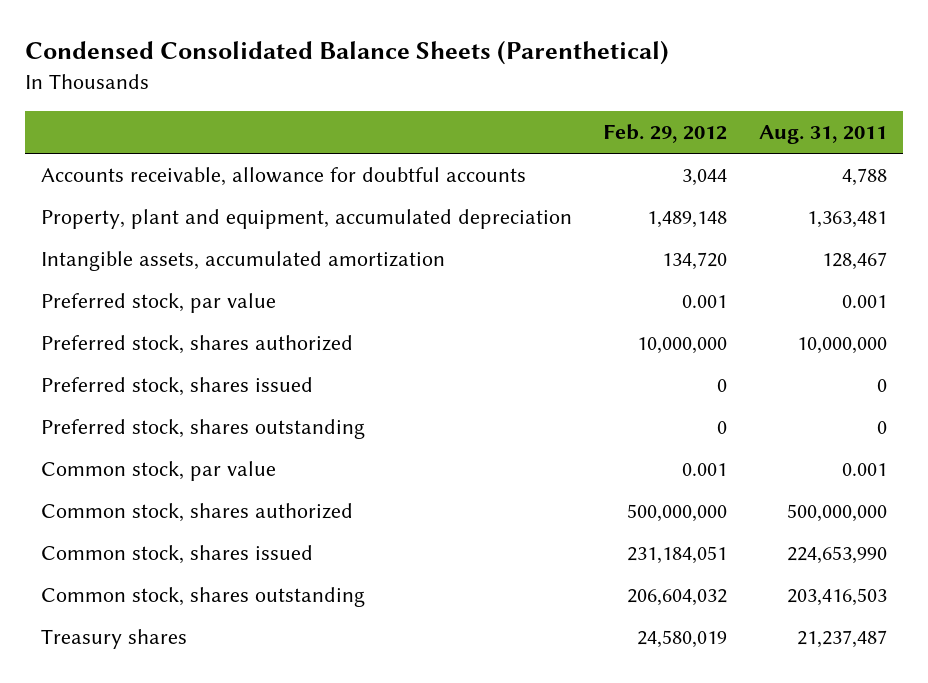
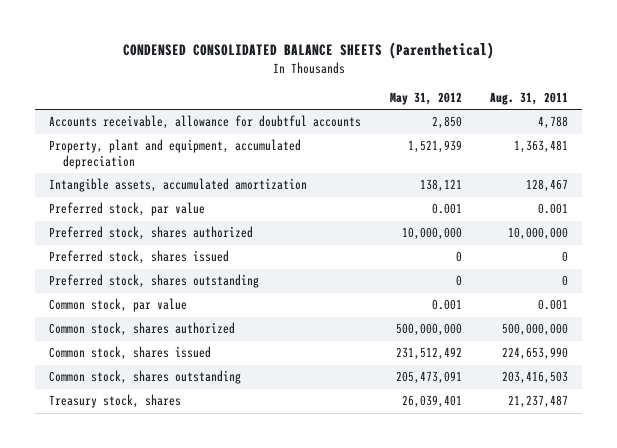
- Condensed Consolidated Balance Sheets (Parenthetical)
+ CONDENSED CONSOLIDATED BALANCE SHEETS (Parenthetical)
- | Feb. 29, 2012 | Aug. 31, 2011
+ | May 31, 2012 | Aug. 31, 2011
- Treasury shares | 24,580,019 | 21,237,487
+ Treasury stock, shares | 26,039,401 | 21,237,487

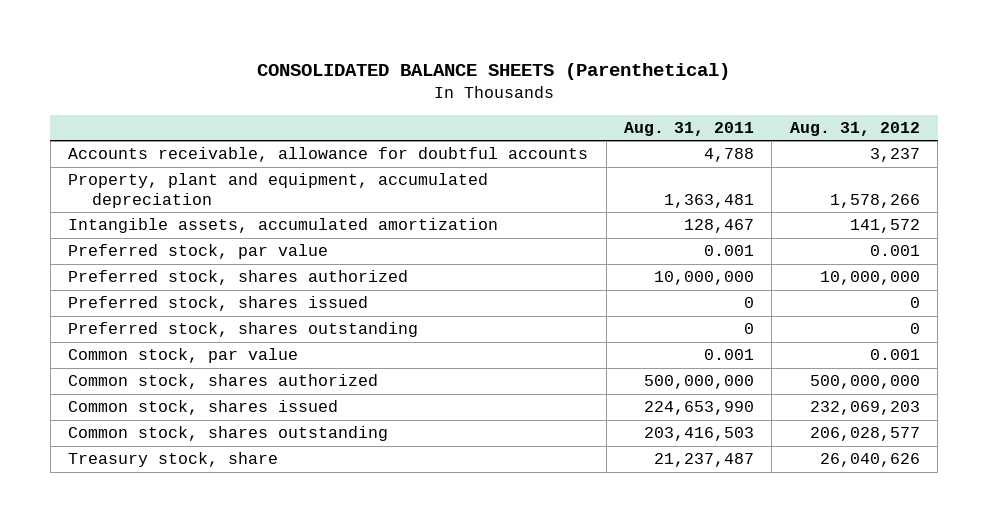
- CONDENSED CONSOLIDATED BALANCE SHEETS (Parenthetical)
+ CONSOLIDATED BALANCE SHEETS (Parenthetical)
- | May 31, 2012 | Aug. 31, 2011
+ | Aug. 31, 2011 | Aug. 31, 2012
- Treasury stock, shares | 26,039,401 | 21,237,487
+ Treasury stock, share | 21,237,487 | 26,040,626

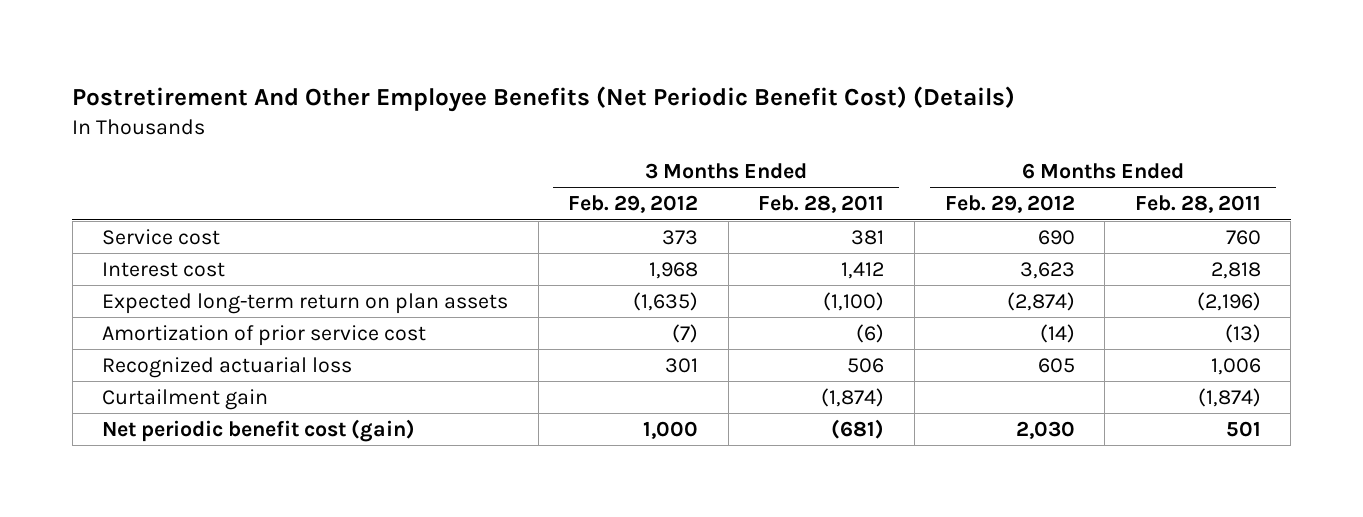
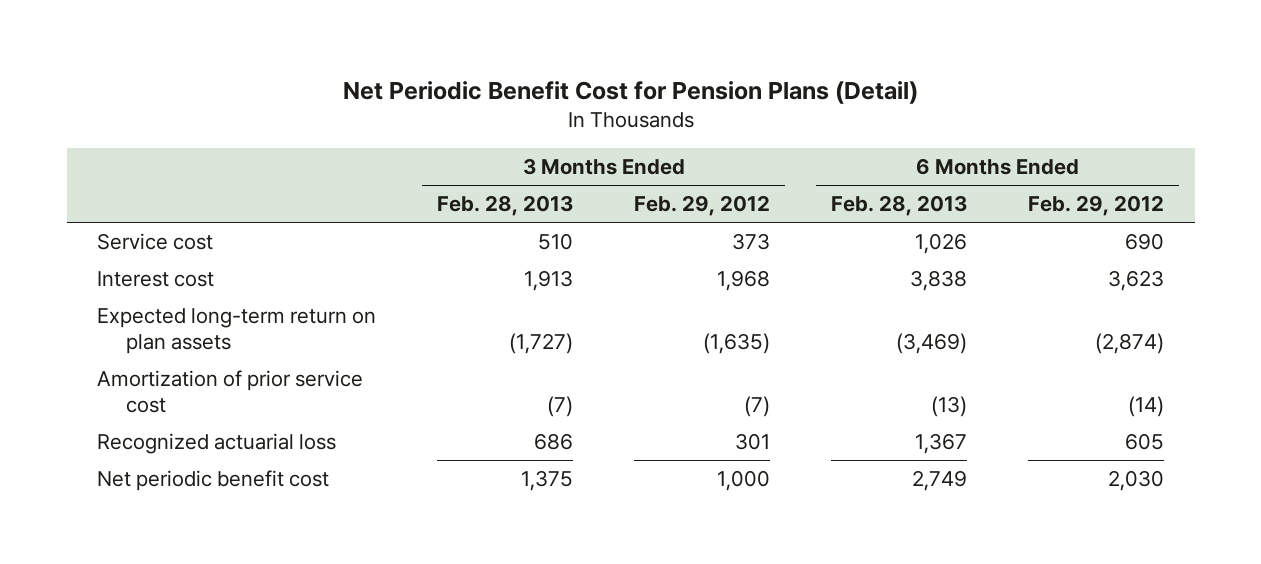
- Postretirement And Other Employee Benefits (Net Periodic Benefit Cost) (Details)
+ Net Periodic Benefit Cost for Pension Plans (Detail)
- | 3 Months Ended Feb. 29, 2012 | 3 Months Ended Feb. 28, 2011 | 6 Months Ended Feb. 29, 2012 | 6 Months Ended Feb. 28, 2011
+ | 3 Months Ended Feb. 28, 2013 | 3 Months Ended Feb. 29, 2012 | 6 Months Ended Feb. 28, 2013 | 6 Months Ended Feb. 29, 2012
- Curtailment gain | | (1,874) | | (1,874)
- Net periodic benefit cost (gain) | 1,000 | (681) | 2,030 | 501
+ Net periodic benefit cost | 1,375 | 1,000 | 2,749 | 2,030

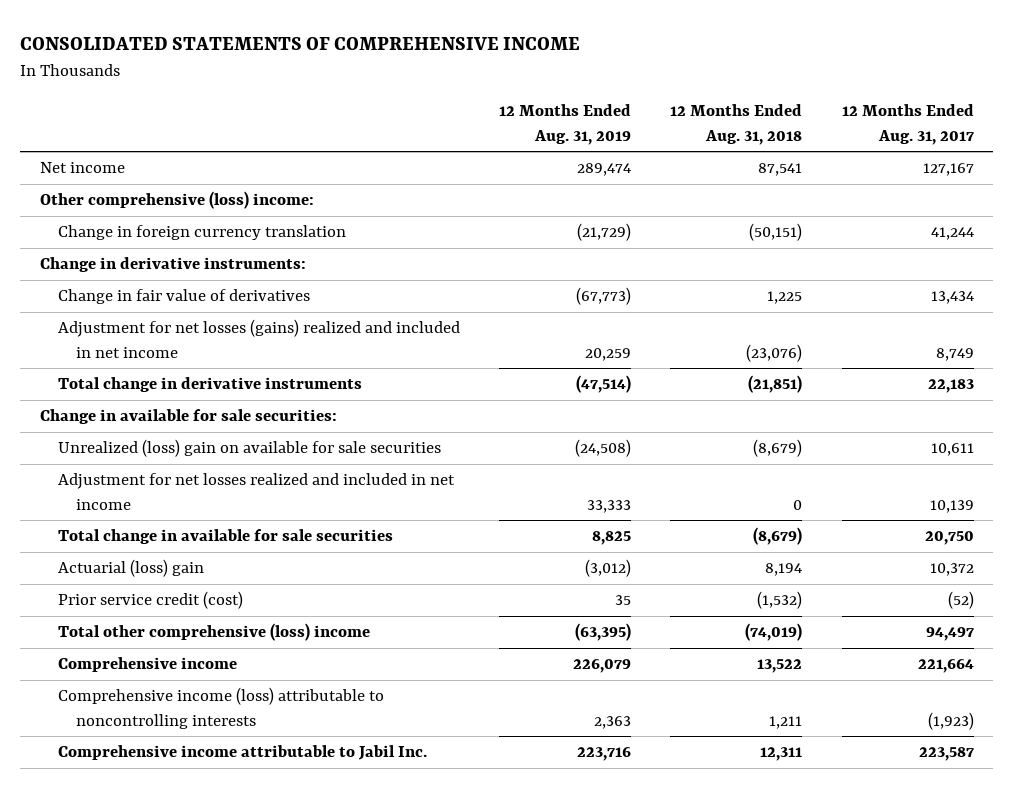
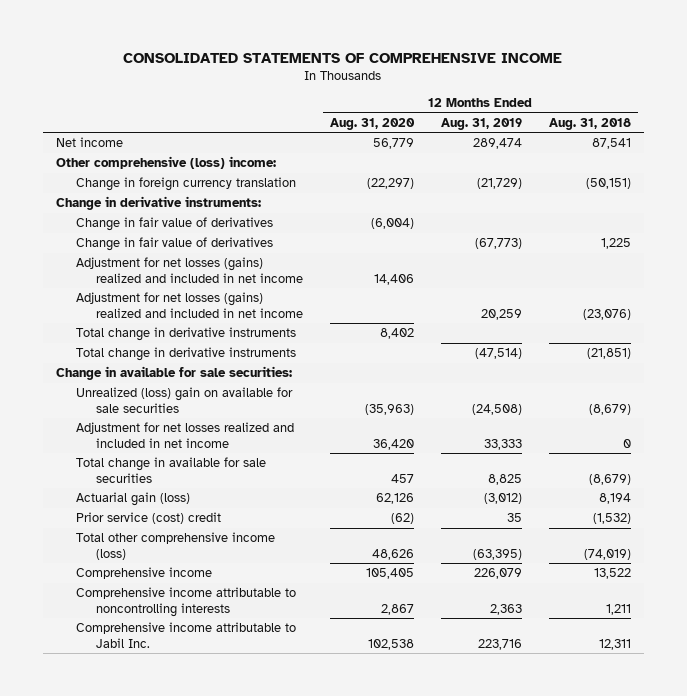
- | 12 Months Ended Aug. 31, 2019 | 12 Months Ended Aug. 31, 2018 | 12 Months Ended Aug. 31, 2017
+ | 12 Months Ended Aug. 31, 2020 | 12 Months Ended Aug. 31, 2019 | 12 Months Ended Aug. 31, 2018
+ Change in fair value of derivatives | (6,004) | |
+ Adjustment for net losses (gains) realized and included in net income | 14,406 | |
+ Total change in derivative instruments | 8,402 | |
- Actuarial (loss) gain | (3,012) | 8,194 | 10,372
- Prior service credit (cost) | 35 | (1,532) | (52)
- Total other comprehensive (loss) income | (63,395) | (74,019) | 94,497
+ Actuarial gain (loss) | 62,126 | (3,012) | 8,194
+ Prior service (cost) credit | (62) | 35 | (1,532)
+ Total other comprehensive income (loss) | 48,626 | (63,395) | (74,019)
- Comprehensive income (loss) attributable to noncontrolling interests | 2,363 | 1,211 | (1,923)
+ Comprehensive income attributable to noncontrolling interests | 2,867 | 2,363 | 1,211

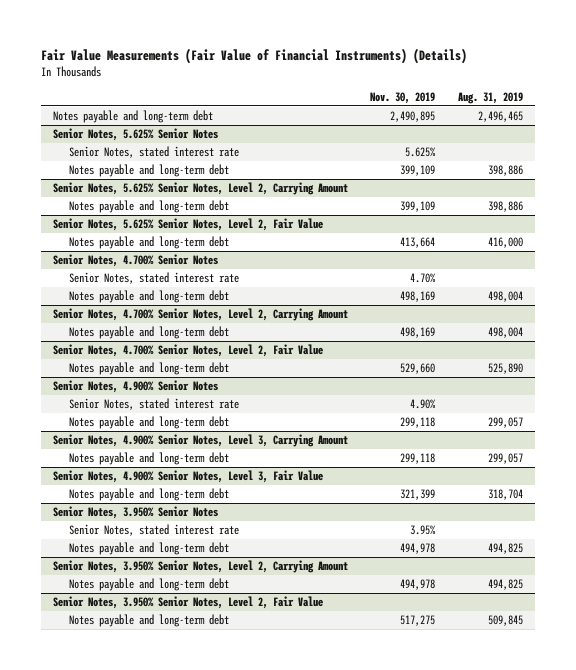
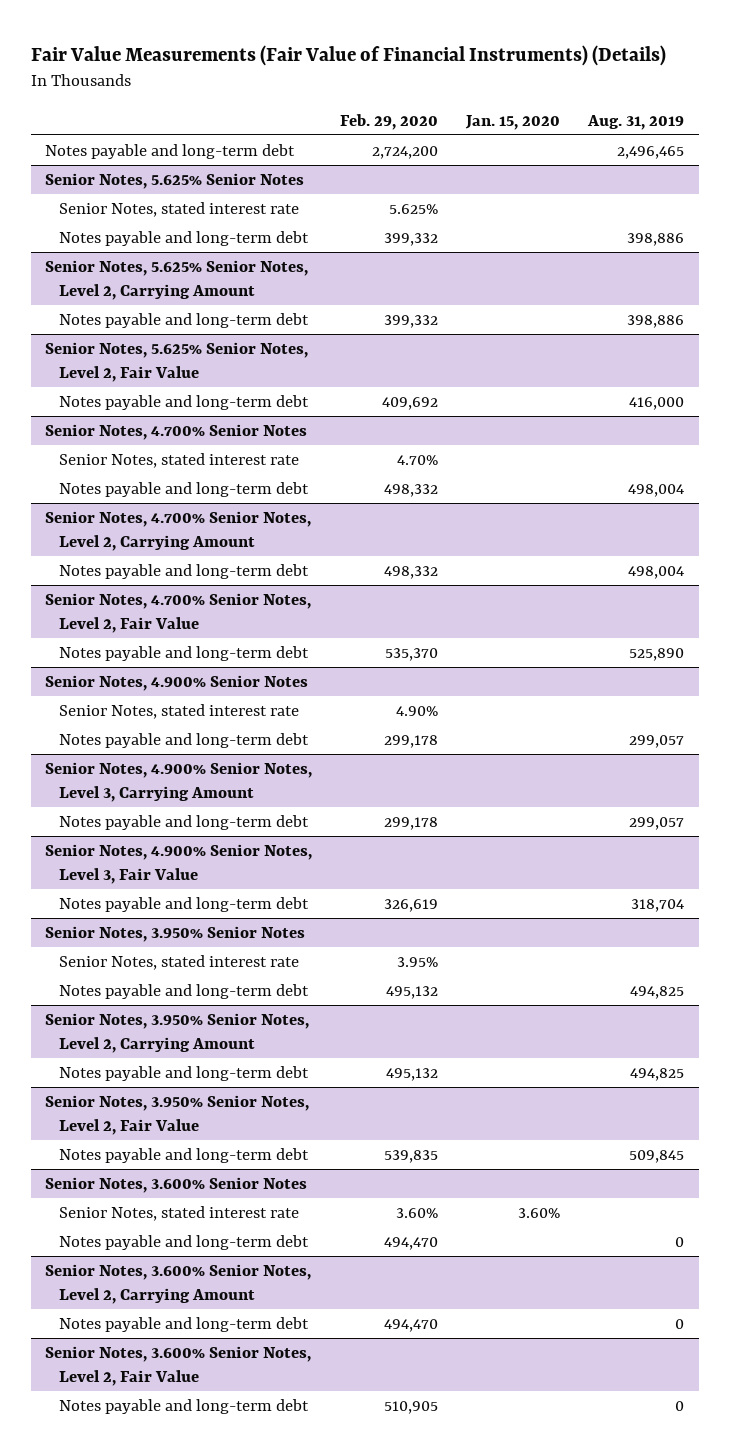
- | Nov. 30, 2019 | Aug. 31, 2019
+ | Feb. 29, 2020 | Jan. 15, 2020 | Aug. 31, 2019
+ Senior Notes, 3.600% Senior Notes
+ Senior Notes, stated interest rate | 3.60% | 3.60% |
+ Notes payable and long-term debt | 494,470 | | 0
+ Senior Notes, 3.600% Senior Notes, Level 2, Carrying Amount
+ Notes payable and long-term debt | 494,470 | | 0
+ Senior Notes, 3.600% Senior Notes, Level 2, Fair Value
+ Notes payable and long-term debt | 510,905 | | 0

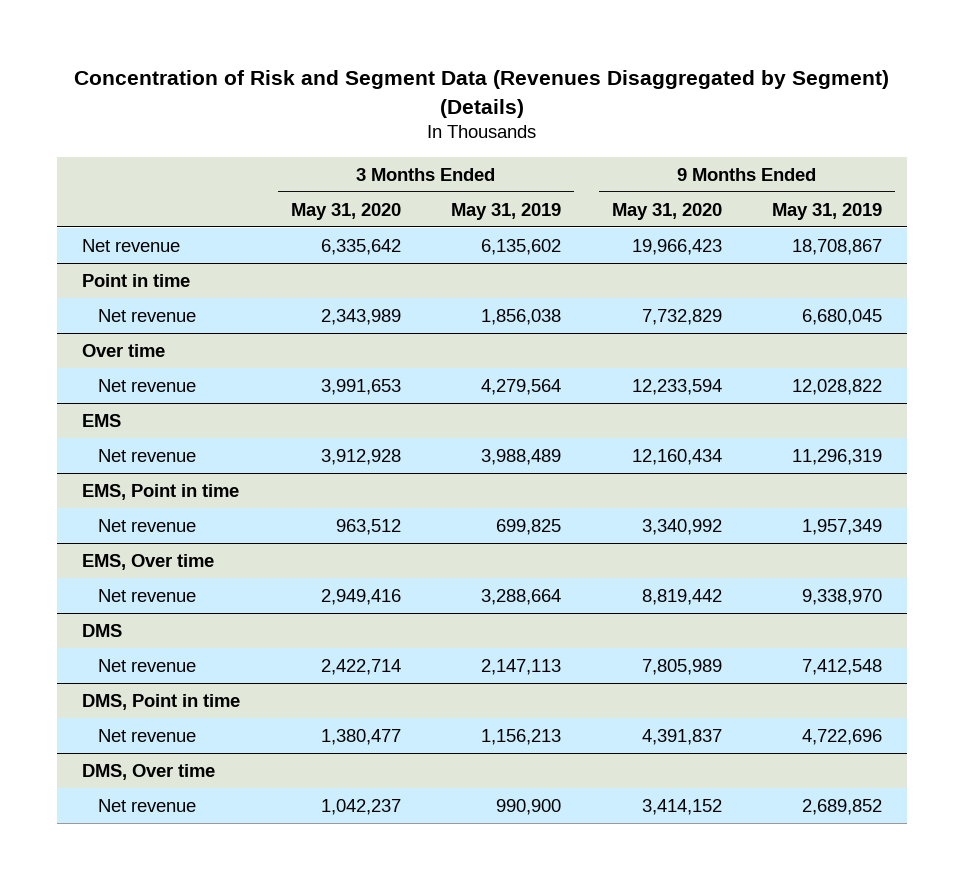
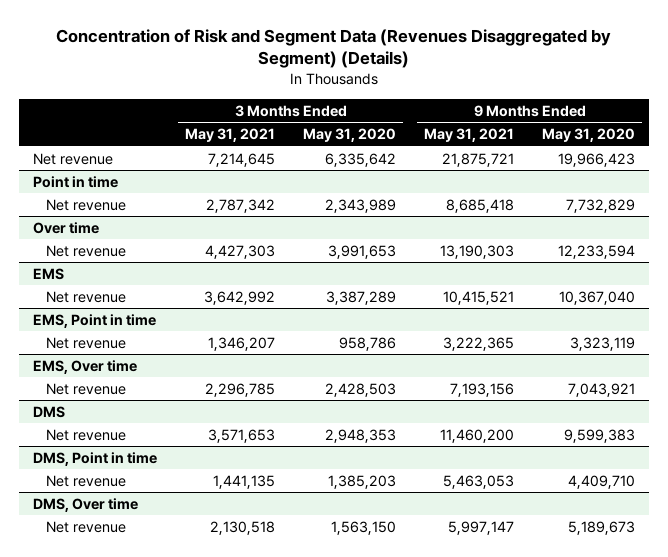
- | 3 Months Ended May 31, 2020 | 3 Months Ended May 31, 2019 | 9 Months Ended May 31, 2020 | 9 Months Ended May 31, 2019
+ | 3 Months Ended May 31, 2021 | 3 Months Ended May 31, 2020 | 9 Months Ended May 31, 2021 | 9 Months Ended May 31, 2020
@ EMS
- Net revenue | 3,912,928 | 3,988,489 | 12,160,434 | 11,296,319
+ Net revenue | 3,642,992 | 3,387,289 | 10,415,521 | 10,367,040
@ EMS, Point in time
- Net revenue | 963,512 | 699,825 | 3,340,992 | 1,957,349
+ Net revenue | 1,346,207 | 958,786 | 3,222,365 | 3,323,119
@ EMS, Over time
- Net revenue | 2,949,416 | 3,288,664 | 8,819,442 | 9,338,970
+ Net revenue | 2,296,785 | 2,428,503 | 7,193,156 | 7,043,921
@ DMS
- Net revenue | 2,422,714 | 2,147,113 | 7,805,989 | 7,412,548
+ Net revenue | 3,571,653 | 2,948,353 | 11,460,200 | 9,599,383
@ DMS, Point in time
- Net revenue | 1,380,477 | 1,156,213 | 4,391,837 | 4,722,696
+ Net revenue | 1,441,135 | 1,385,203 | 5,463,053 | 4,409,710
@ DMS, Over time
- Net revenue | 1,042,237 | 990,900 | 3,414,152 | 2,689,852
+ Net revenue | 2,130,518 | 1,563,150 | 5,997,147 | 5,189,673

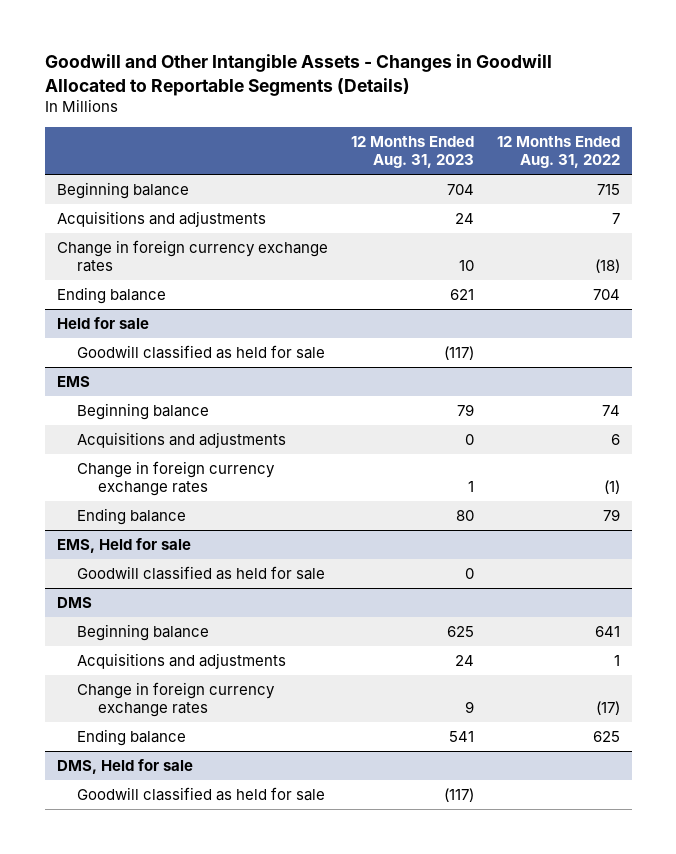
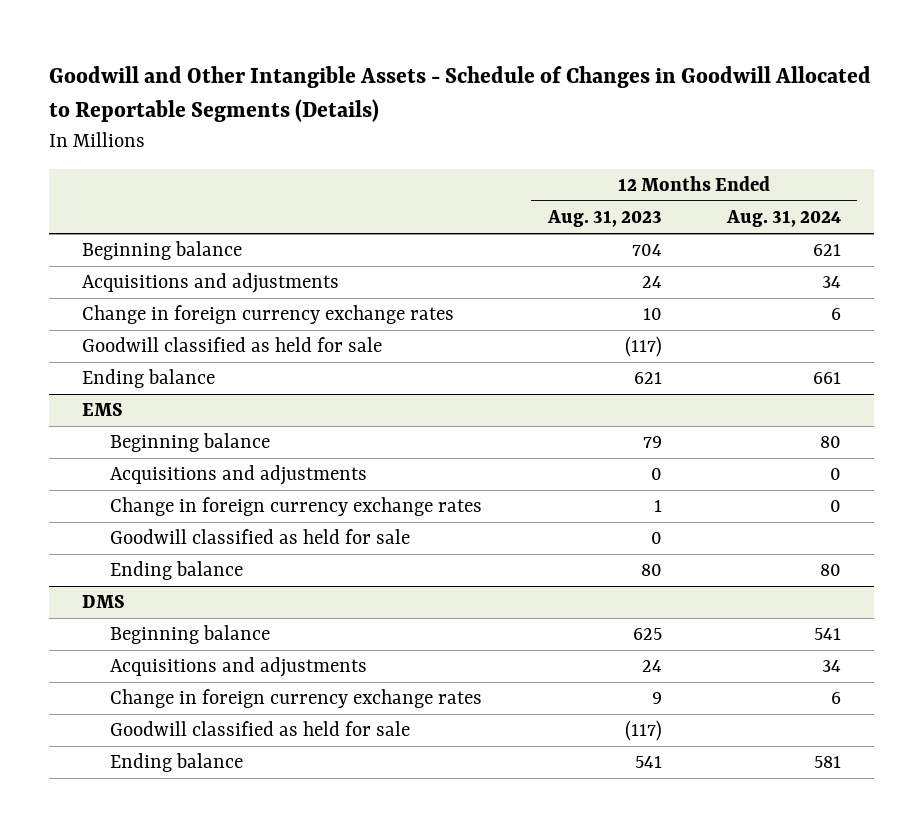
- Goodwill and Other Intangible Assets - Changes in Goodwill Allocated to Reportable Segments (Details)
+ Goodwill and Other Intangible Assets - Schedule of Changes in Goodwill Allocated to Reportable Segments (Details)
- | 12 Months Ended Aug. 31, 2023 | 12 Months Ended Aug. 31, 2022
+ | 12 Months Ended Aug. 31, 2023 | 12 Months Ended Aug. 31, 2024
- Held for sale
moved down: Ending balance | 621 | 661
- EMS, Held for sale
@ EMS
moved down: Ending balance | 80 | 80
- DMS, Held for sale
@ DMS
moved down: Ending balance | 541 | 581

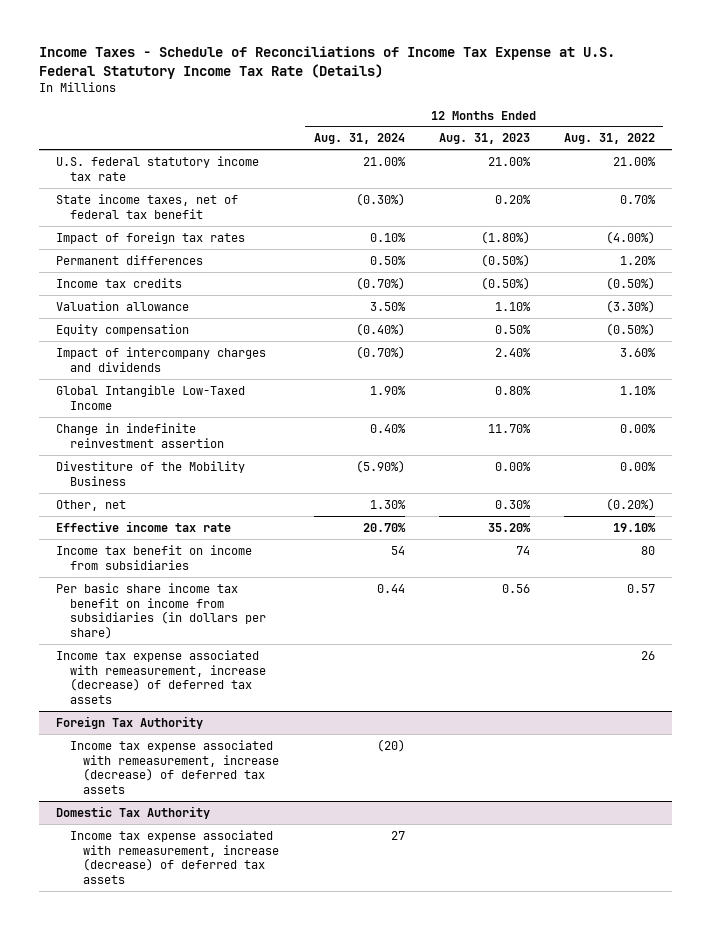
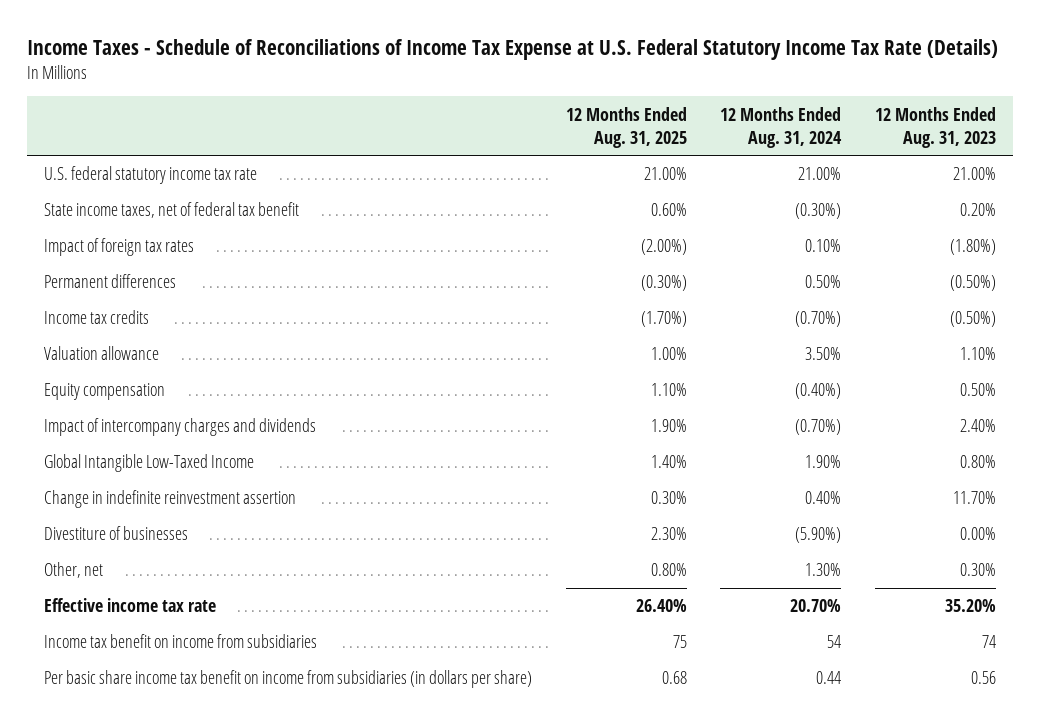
- | 12 Months Ended Aug. 31, 2024 | 12 Months Ended Aug. 31, 2023 | 12 Months Ended Aug. 31, 2022
+ | 12 Months Ended Aug. 31, 2025 | 12 Months Ended Aug. 31, 2024 | 12 Months Ended Aug. 31, 2023
- Divestiture of the Mobility Business | (5.90%) | 0.00% | 0.00%
+ Divestiture of businesses | 2.30% | (5.90%) | 0.00%
- Income tax expense associated with remeasurement, increase (decrease) of deferred tax assets | | | 26
- Foreign Tax Authority
- Income tax expense associated with remeasurement, increase (decrease) of deferred tax assets | (20) | |
- Domestic Tax Authority
- Income tax expense associated with remeasurement, increase (decrease) of deferred tax assets | 27 | |

